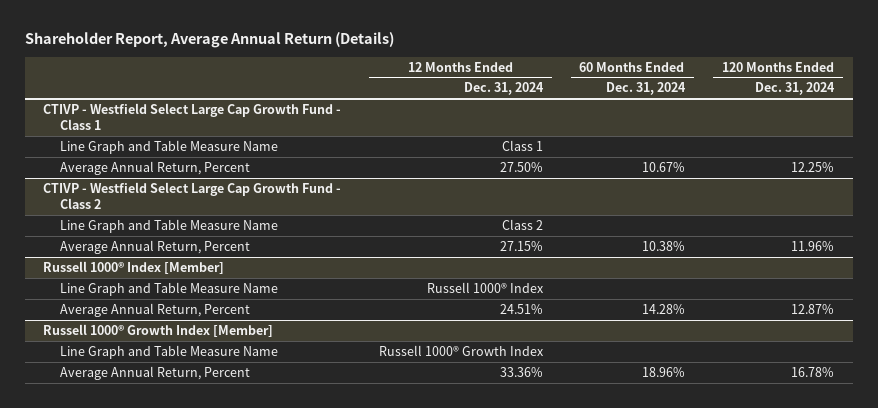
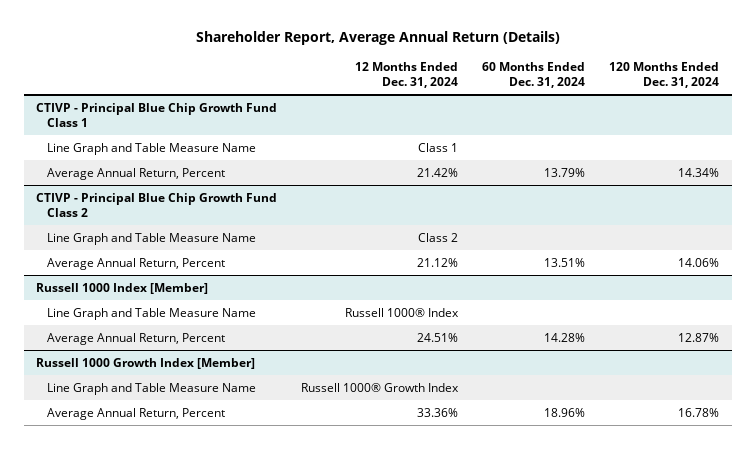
- CTIVP - Westfield Select Large Cap Growth Fund - Class 1
+ CTIVP - Principal Blue Chip Growth Fund Class 1
- Average Annual Return, Percent | 27.50% | 10.67% | 12.25%
- CTIVP - Westfield Select Large Cap Growth Fund - Class 2
+ Average Annual Return, Percent | 21.42% | 13.79% | 14.34%
+ CTIVP - Principal Blue Chip Growth Fund Class 2
- Average Annual Return, Percent | 27.15% | 10.38% | 11.96%
- Russell 1000® Index [Member]
+ Average Annual Return, Percent | 21.12% | 13.51% | 14.06%
+ Russell 1000 Index [Member]
- Russell 1000® Growth Index [Member]
+ Russell 1000 Growth Index [Member]

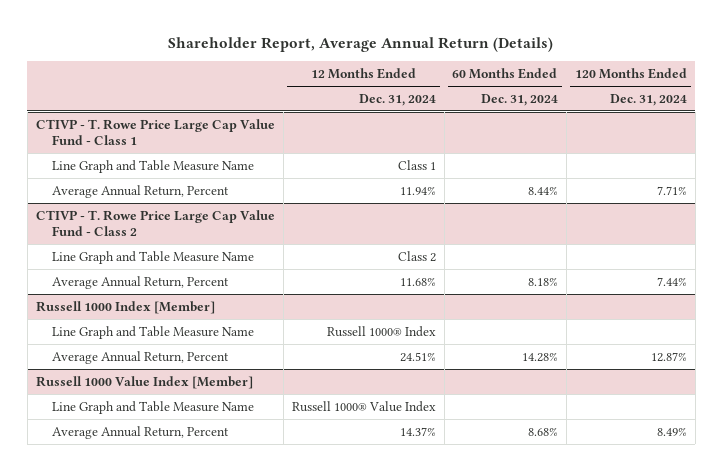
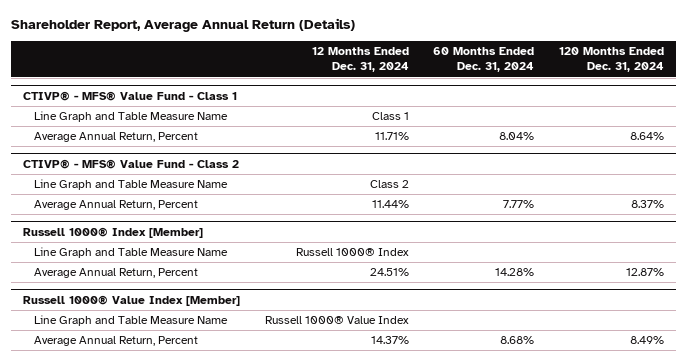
- CTIVP - T. Rowe Price Large Cap Value Fund - Class 1
+ CTIVP® - MFS® Value Fund - Class 1
- Average Annual Return, Percent | 11.94% | 8.44% | 7.71%
- CTIVP - T. Rowe Price Large Cap Value Fund - Class 2
+ Average Annual Return, Percent | 11.71% | 8.04% | 8.64%
+ CTIVP® - MFS® Value Fund - Class 2
- Average Annual Return, Percent | 11.68% | 8.18% | 7.44%
- Russell 1000 Index [Member]
+ Average Annual Return, Percent | 11.44% | 7.77% | 8.37%
+ Russell 1000® Index [Member]
- Russell 1000 Value Index [Member]
+ Russell 1000® Value Index [Member]

